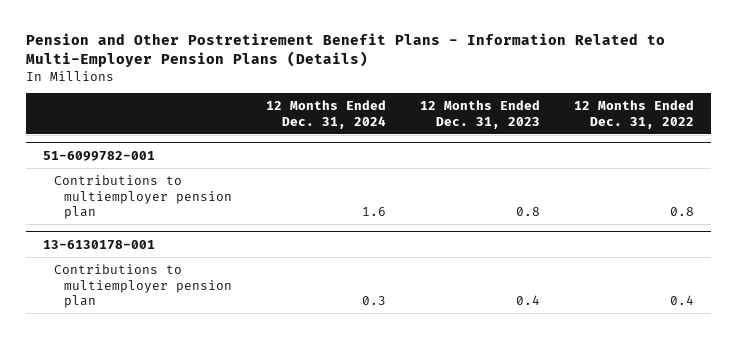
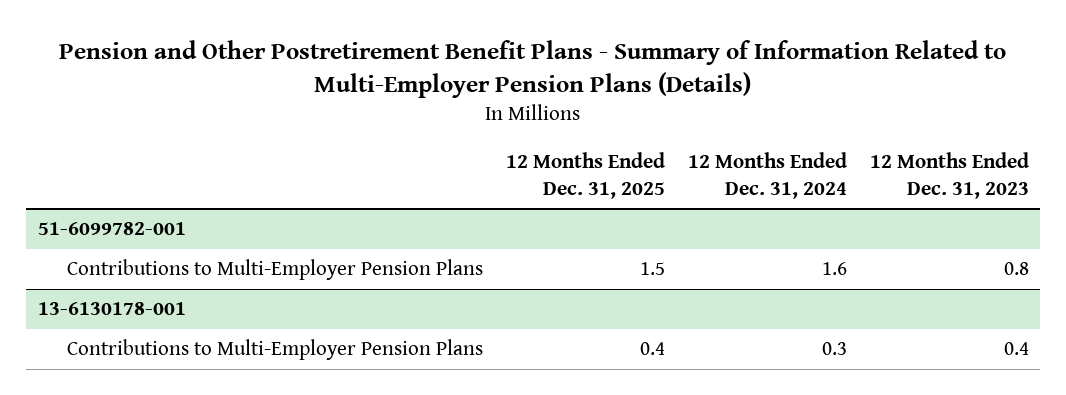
- Pension and Other Postretirement Benefit Plans - Information Related to Multi-Employer Pension Plans (Details)
+ Pension and Other Postretirement Benefit Plans - Summary of Information Related to Multi-Employer Pension Plans (Details)
- | 12 Months Ended Dec. 31, 2024 | 12 Months Ended Dec. 31, 2023 | 12 Months Ended Dec. 31, 2022
+ | 12 Months Ended Dec. 31, 2025 | 12 Months Ended Dec. 31, 2024 | 12 Months Ended Dec. 31, 2023
@ 51-6099782-001
- Contributions to multiemployer pension plan | 1.6 | 0.8 | 0.8
+ Contributions to Multi-Employer Pension Plans | 1.5 | 1.6 | 0.8
@ 13-6130178-001
- Contributions to multiemployer pension plan | 0.3 | 0.4 | 0.4
+ Contributions to Multi-Employer Pension Plans | 0.4 | 0.3 | 0.4

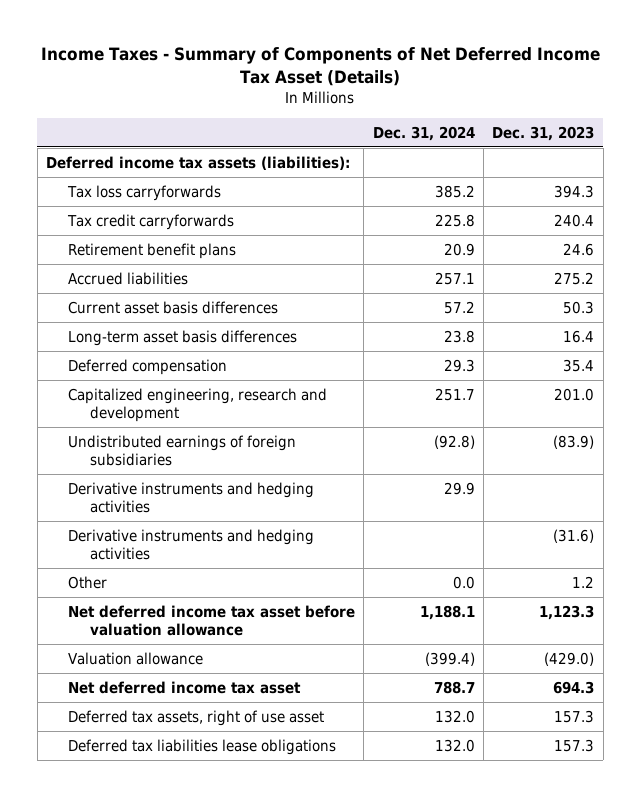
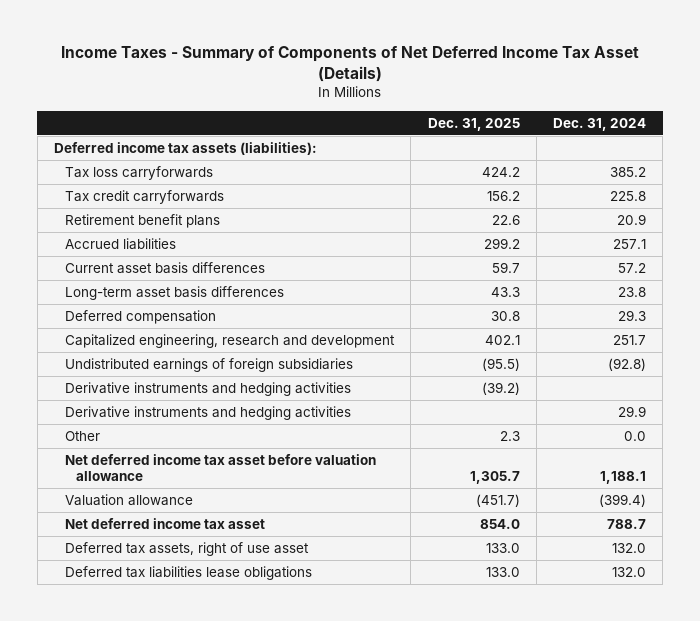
- | Dec. 31, 2024 | Dec. 31, 2023
+ | Dec. 31, 2025 | Dec. 31, 2024
moved down: Derivative instruments and hedging activities | | 29.9

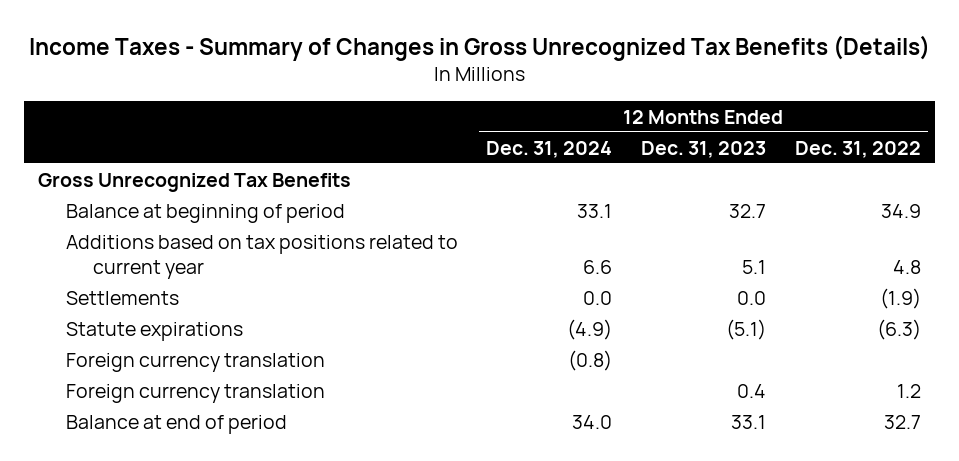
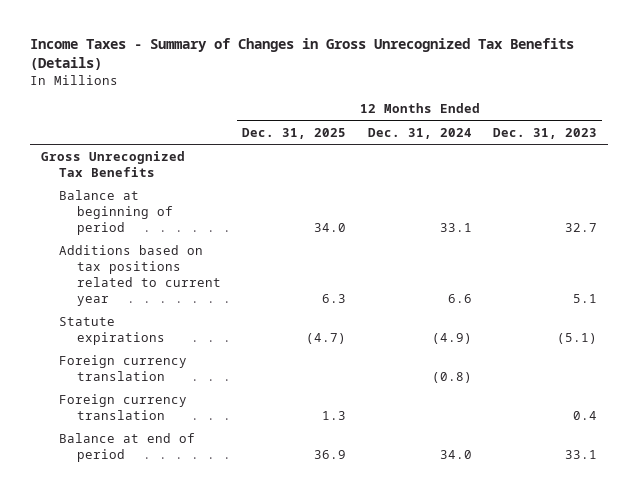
- | 12 Months Ended Dec. 31, 2024 | 12 Months Ended Dec. 31, 2023 | 12 Months Ended Dec. 31, 2022
+ | 12 Months Ended Dec. 31, 2025 | 12 Months Ended Dec. 31, 2024 | 12 Months Ended Dec. 31, 2023
- Settlements | 0.0 | 0.0 | (1.9)

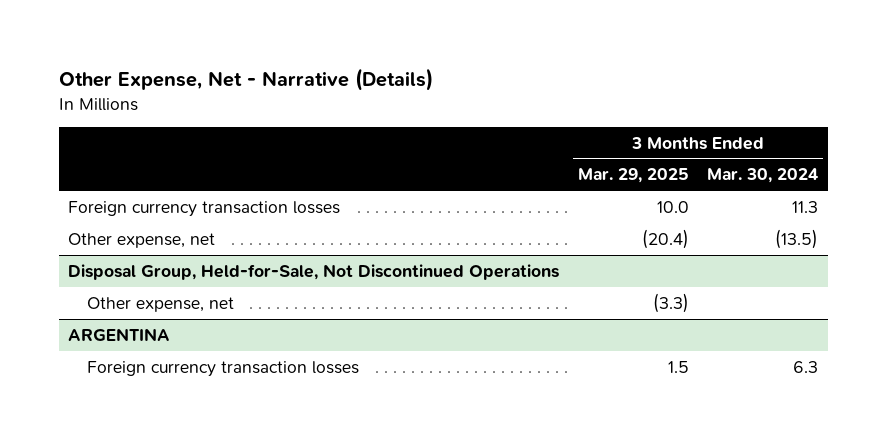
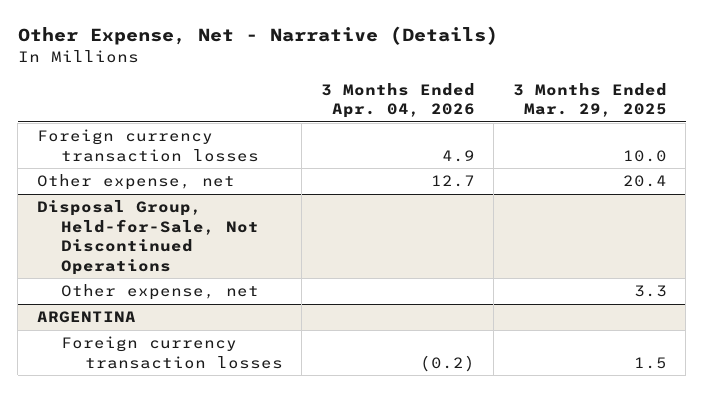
- | 3 Months Ended Mar. 29, 2025 | 3 Months Ended Mar. 30, 2024
+ | 3 Months Ended Apr. 04, 2026 | 3 Months Ended Mar. 29, 2025
- Other expense, net | (20.4) | (13.5)
+ Other expense, net | 12.7 | 20.4
@ Disposal Group, Held-for-Sale, Not Discontinued Operations
- Other expense, net | (3.3) |
+ Other expense, net | | 3.3

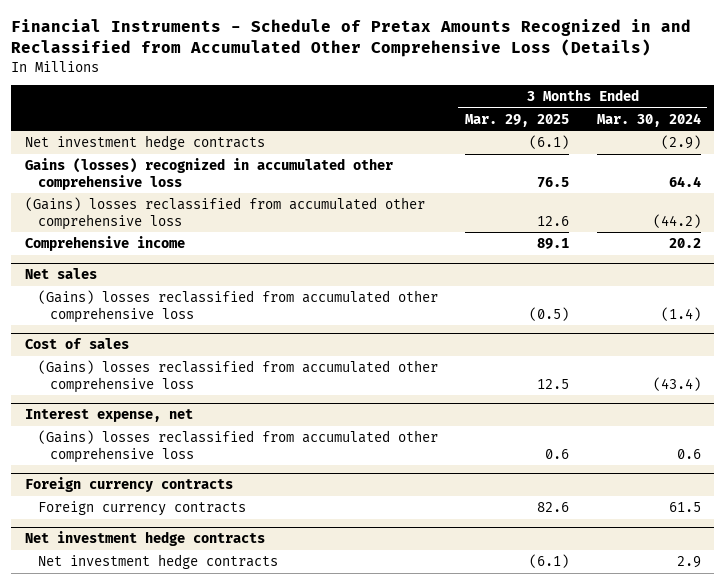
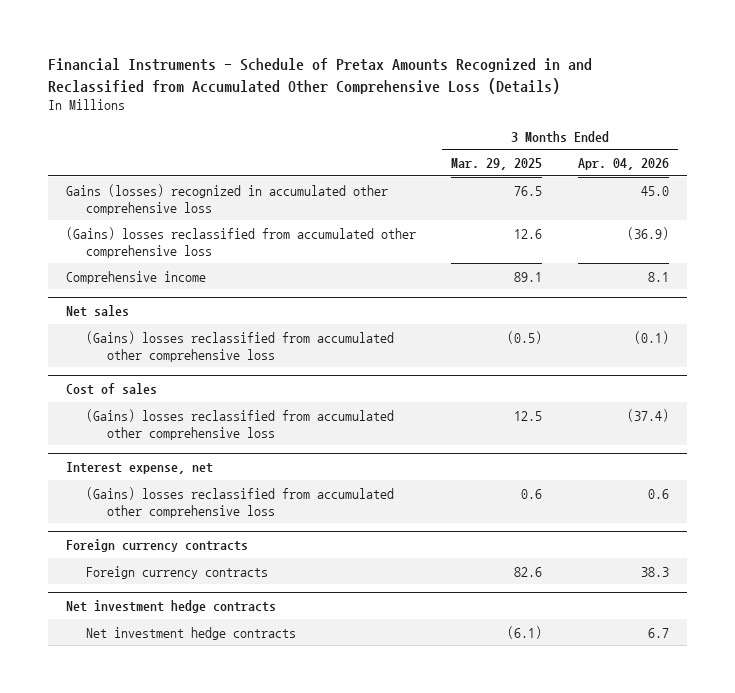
- | 3 Months Ended Mar. 29, 2025 | 3 Months Ended Mar. 30, 2024
+ | 3 Months Ended Mar. 29, 2025 | 3 Months Ended Apr. 04, 2026
- Net investment hedge contracts | (6.1) | (2.9)

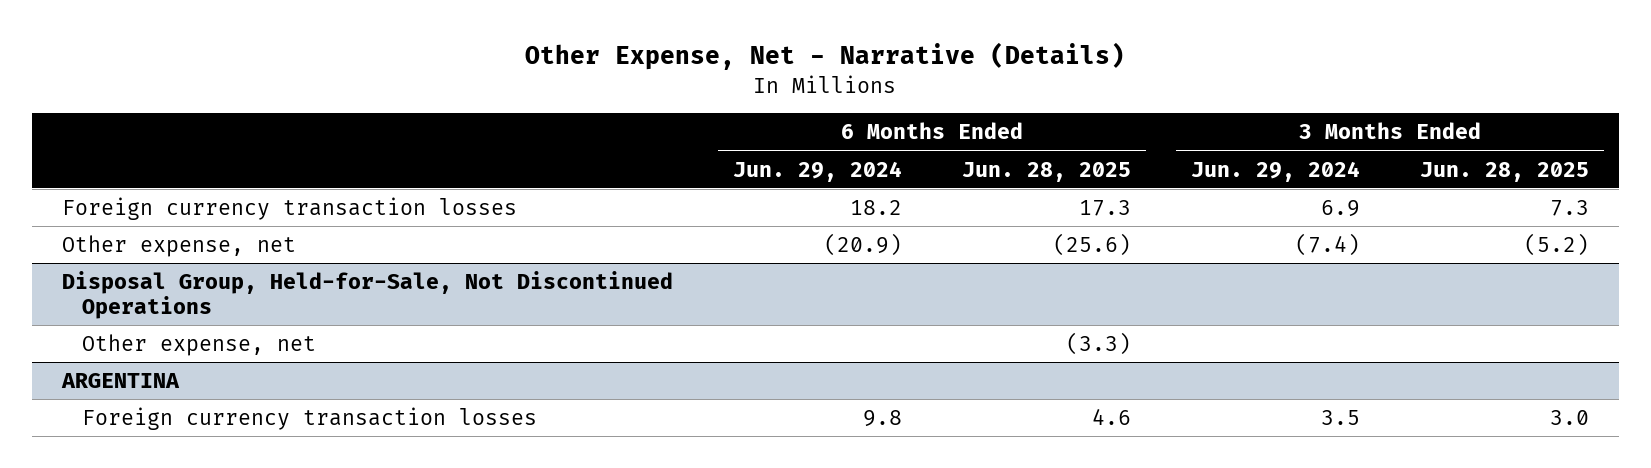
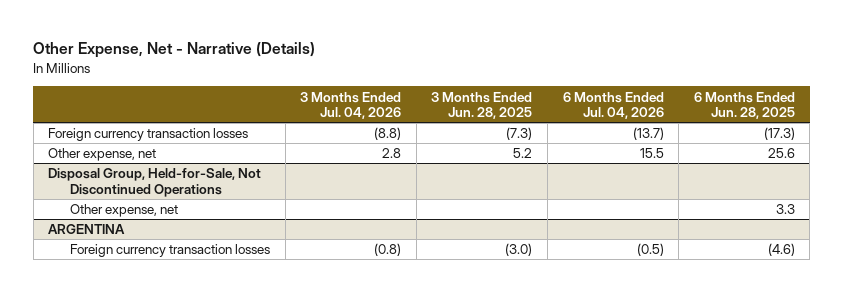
- | 6 Months Ended Jun. 29, 2024 | 6 Months Ended Jun. 28, 2025 | 3 Months Ended Jun. 29, 2024 | 3 Months Ended Jun. 28, 2025
+ | 3 Months Ended Jul. 04, 2026 | 3 Months Ended Jun. 28, 2025 | 6 Months Ended Jul. 04, 2026 | 6 Months Ended Jun. 28, 2025
- Foreign currency transaction losses | 18.2 | 17.3 | 6.9 | 7.3
- Other expense, net | (20.9) | (25.6) | (7.4) | (5.2)
+ Foreign currency transaction losses | (8.8) | (7.3) | (13.7) | (17.3)
+ Other expense, net | 2.8 | 5.2 | 15.5 | 25.6
@ Disposal Group, Held-for-Sale, Not Discontinued Operations
- Other expense, net | | (3.3) | |
+ Other expense, net | | | | 3.3
@ ARGENTINA
- Foreign currency transaction losses | 9.8 | 4.6 | 3.5 | 3.0
+ Foreign currency transaction losses | (0.8) | (3.0) | (0.5) | (4.6)

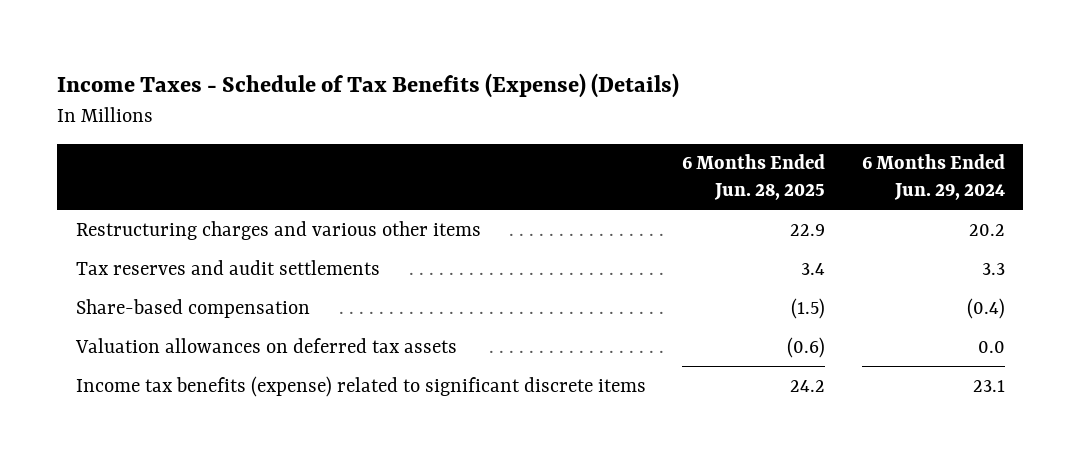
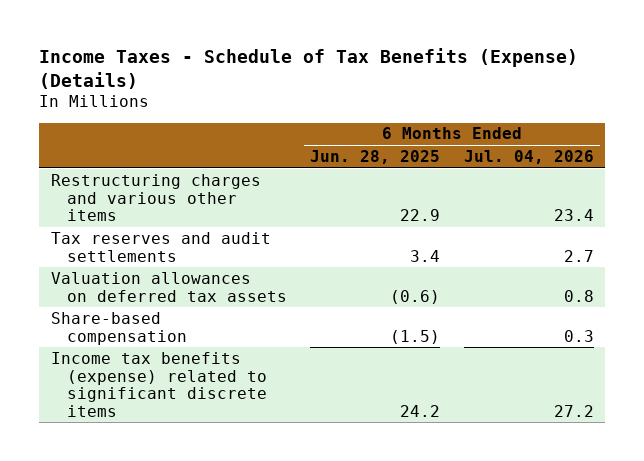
- | 6 Months Ended Jun. 28, 2025 | 6 Months Ended Jun. 29, 2024
+ | 6 Months Ended Jun. 28, 2025 | 6 Months Ended Jul. 04, 2026
moved down: Share-based compensation | (1.5) | 0.3

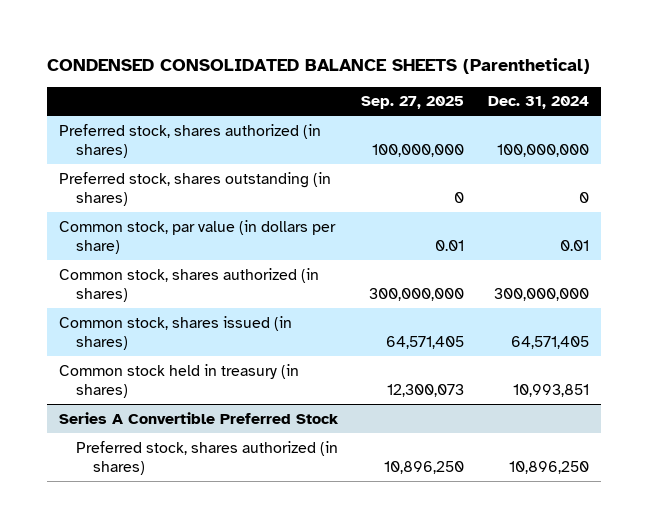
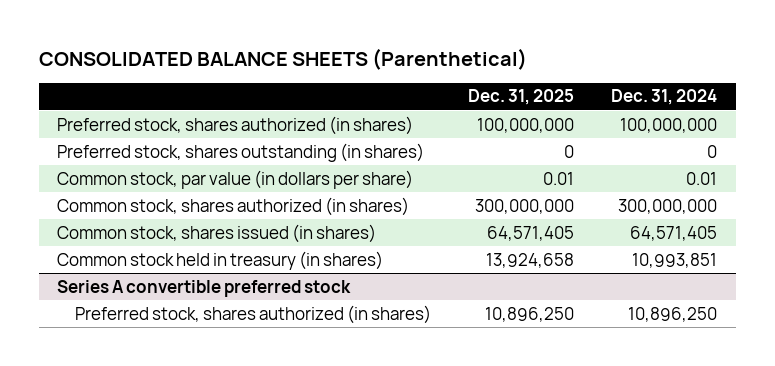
- CONDENSED CONSOLIDATED BALANCE SHEETS (Parenthetical)
+ CONSOLIDATED BALANCE SHEETS (Parenthetical)
- | Sep. 27, 2025 | Dec. 31, 2024
+ | Dec. 31, 2025 | Dec. 31, 2024
- Series A Convertible Preferred Stock
+ Series A convertible preferred stock

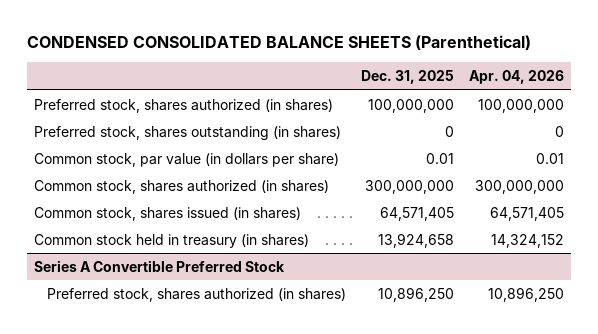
- CONSOLIDATED BALANCE SHEETS (Parenthetical)
+ CONDENSED CONSOLIDATED BALANCE SHEETS (Parenthetical)
- | Dec. 31, 2025 | Dec. 31, 2024
+ | Dec. 31, 2025 | Apr. 04, 2026
- Series A convertible preferred stock
+ Series A Convertible Preferred Stock

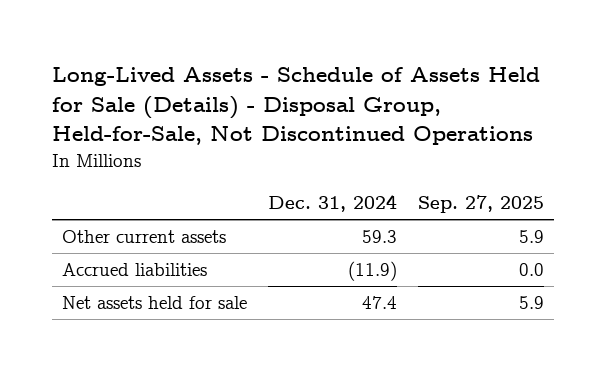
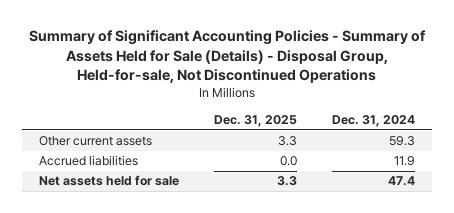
- Long-Lived Assets - Schedule of Assets Held for Sale (Details) - Disposal Group, Held-for-Sale, Not Discontinued Operations
+ Summary of Significant Accounting Policies - Summary of Assets Held for Sale (Details) - Disposal Group, Held-for-sale, Not Discontinued Operations
- | Dec. 31, 2024 | Sep. 27, 2025
+ | Dec. 31, 2025 | Dec. 31, 2024
- Accrued liabilities | (11.9) | 0.0
+ Accrued liabilities | 0.0 | 11.9

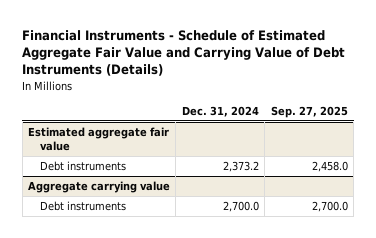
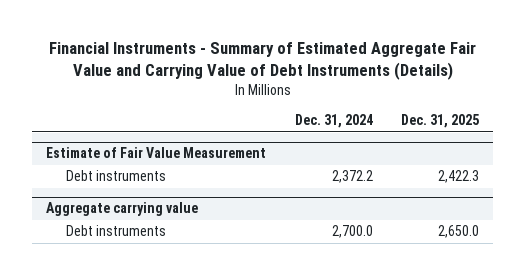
- Financial Instruments - Schedule of Estimated Aggregate Fair Value and Carrying Value of Debt Instruments (Details)
+ Financial Instruments - Summary of Estimated Aggregate Fair Value and Carrying Value of Debt Instruments (Details)
- | Dec. 31, 2024 | Sep. 27, 2025
+ | Dec. 31, 2024 | Dec. 31, 2025
- Estimated aggregate fair value
- Debt instruments | 2,373.2 | 2,458.0
+ Estimate of Fair Value Measurement
+ Debt instruments | 2,372.2 | 2,422.3

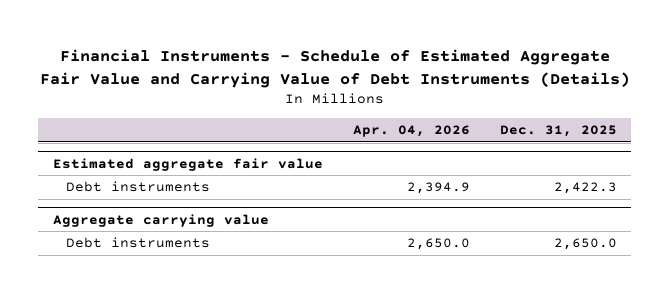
- Financial Instruments - Summary of Estimated Aggregate Fair Value and Carrying Value of Debt Instruments (Details)
+ Financial Instruments - Schedule of Estimated Aggregate Fair Value and Carrying Value of Debt Instruments (Details)
- | Dec. 31, 2024 | Dec. 31, 2025
+ | Apr. 04, 2026 | Dec. 31, 2025
- Estimate of Fair Value Measurement
+ Estimated aggregate fair value

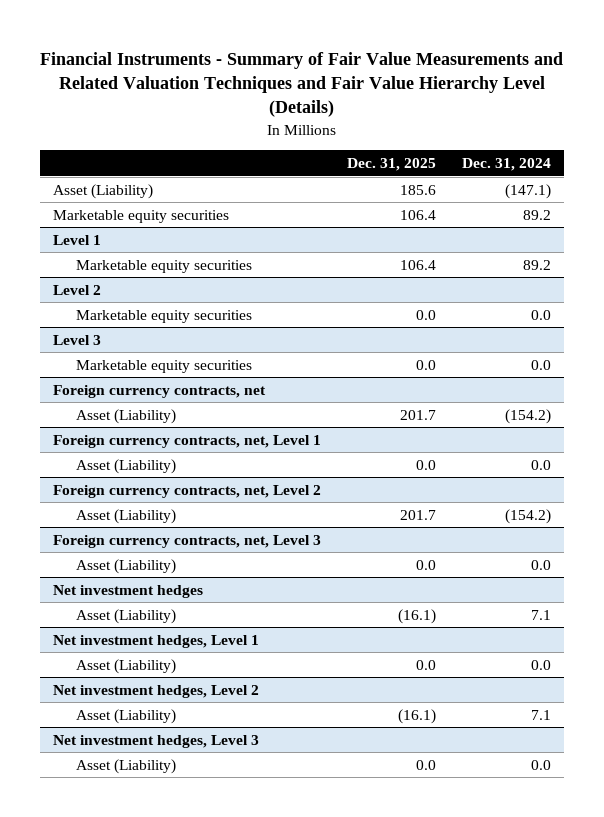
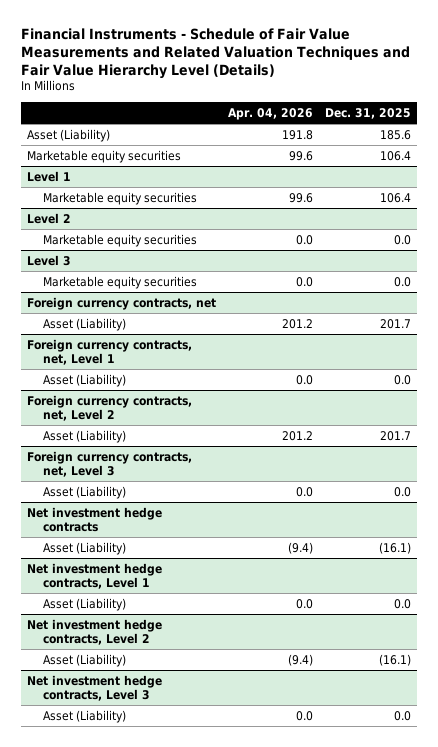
- Financial Instruments - Summary of Fair Value Measurements and Related Valuation Techniques and Fair Value Hierarchy Level (Details)
+ Financial Instruments - Schedule of Fair Value Measurements and Related Valuation Techniques and Fair Value Hierarchy Level (Details)
- | Dec. 31, 2025 | Dec. 31, 2024
+ | Apr. 04, 2026 | Dec. 31, 2025
- Net investment hedges
+ Net investment hedge contracts
- Net investment hedges, Level 1
+ Net investment hedge contracts, Level 1
- Net investment hedges, Level 2
+ Net investment hedge contracts, Level 2
- Net investment hedges, Level 3
+ Net investment hedge contracts, Level 3

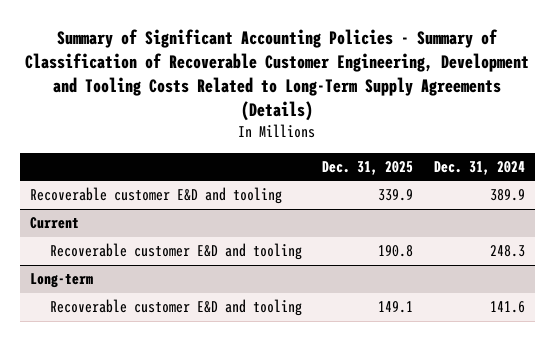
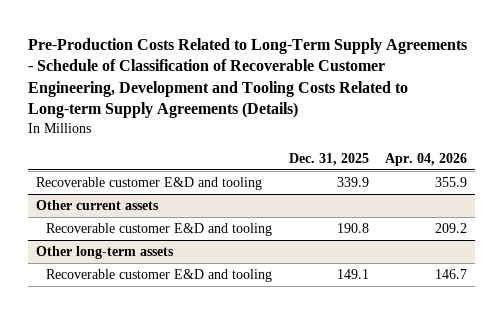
- Summary of Significant Accounting Policies - Summary of Classification of Recoverable Customer Engineering, Development and Tooling Costs Related to Long-Term Supply Agreements (Details)
+ Pre-Production Costs Related to Long-Term Supply Agreements - Schedule of Classification of Recoverable Customer Engineering, Development and Tooling Costs Related to Long-term Supply Agreements (Details)
- | Dec. 31, 2025 | Dec. 31, 2024
+ | Dec. 31, 2025 | Apr. 04, 2026
- Current
+ Other current assets
- Long-term
+ Other long-term assets

